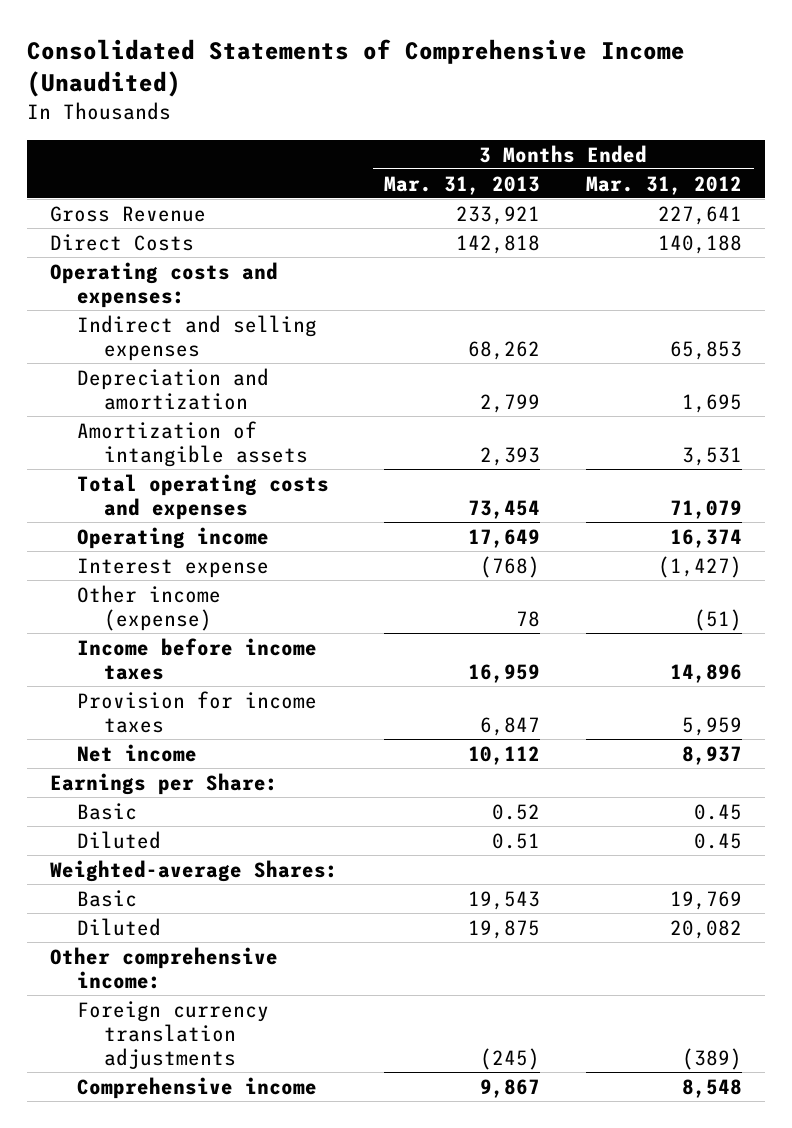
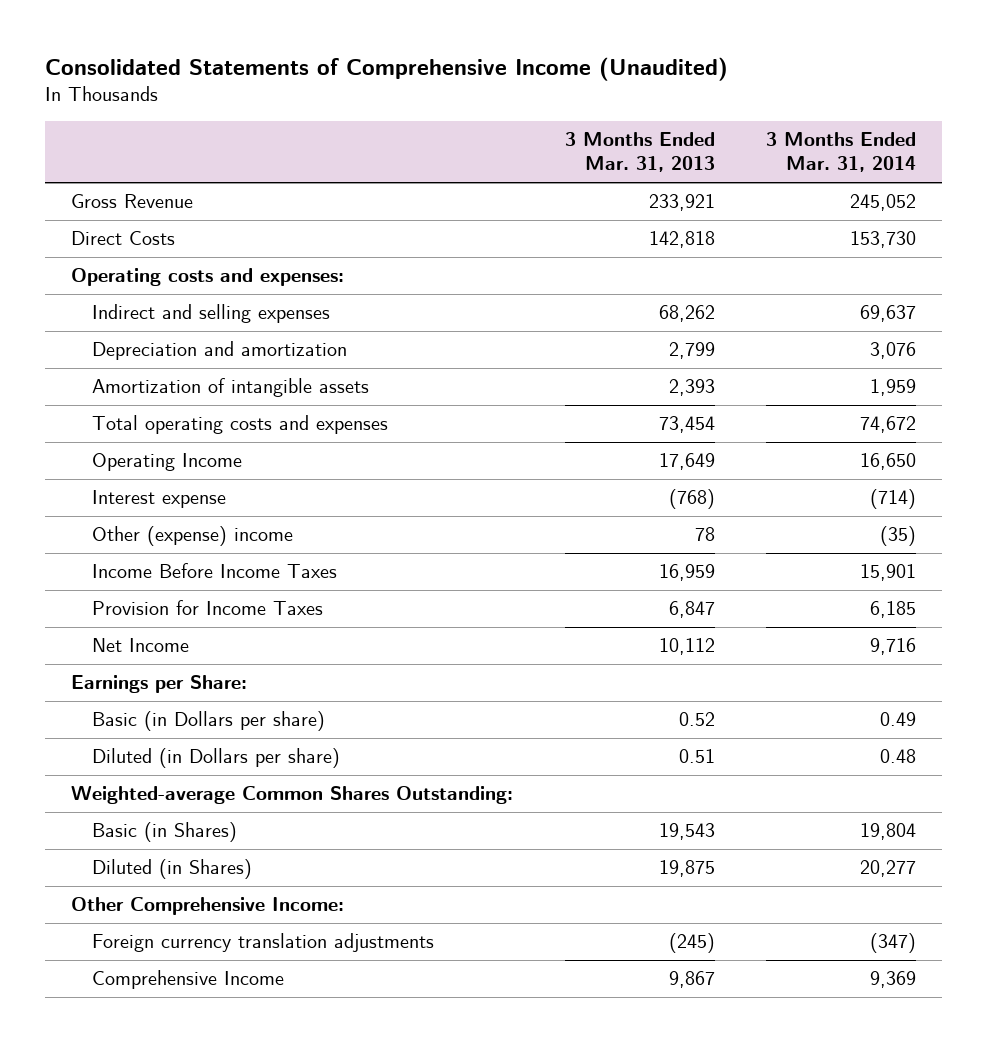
- | 3 Months Ended Mar. 31, 2013 | 3 Months Ended Mar. 31, 2012
+ | 3 Months Ended Mar. 31, 2013 | 3 Months Ended Mar. 31, 2014
- Operating income | 17,649 | 16,374
+ Operating Income | 17,649 | 16,650
- Other income (expense) | 78 | (51)
- Income before income taxes | 16,959 | 14,896
- Provision for income taxes | 6,847 | 5,959
- Net income | 10,112 | 8,937
+ Other (expense) income | 78 | (35)
+ Income Before Income Taxes | 16,959 | 15,901
+ Provision for Income Taxes | 6,847 | 6,185
+ Net Income | 10,112 | 9,716
- Basic | 0.52 | 0.45
- Diluted | 0.51 | 0.45
- Weighted-average Shares:
- Basic | 19,543 | 19,769
- Diluted | 19,875 | 20,082
- Other comprehensive income:
+ Basic (in Dollars per share) | 0.52 | 0.49
+ Diluted (in Dollars per share) | 0.51 | 0.48
+ Weighted-average Common Shares Outstanding:
+ Basic (in Shares) | 19,543 | 19,804
+ Diluted (in Shares) | 19,875 | 20,277
+ Other Comprehensive Income:
- Comprehensive income | 9,867 | 8,548
+ Comprehensive Income | 9,867 | 9,369

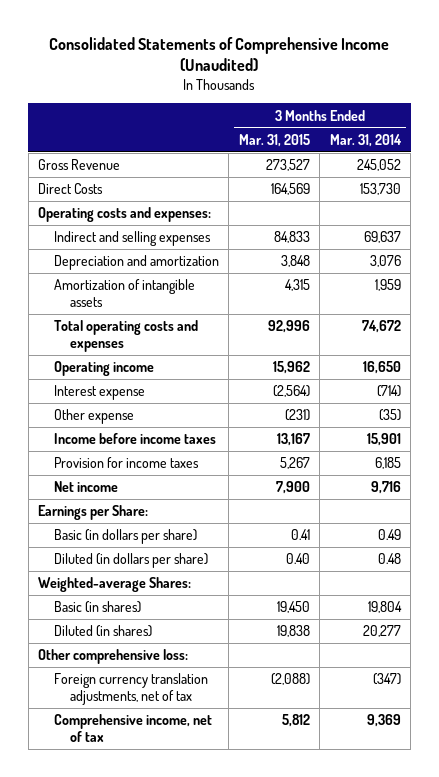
- | 3 Months Ended Mar. 31, 2013 | 3 Months Ended Mar. 31, 2014
+ | 3 Months Ended Mar. 31, 2015 | 3 Months Ended Mar. 31, 2014
- Operating Income | 17,649 | 16,650
+ Operating income | 15,962 | 16,650
- Other (expense) income | 78 | (35)
- Income Before Income Taxes | 16,959 | 15,901
- Provision for Income Taxes | 6,847 | 6,185
- Net Income | 10,112 | 9,716
+ Other expense | (231) | (35)
+ Income before income taxes | 13,167 | 15,901
+ Provision for income taxes | 5,267 | 6,185
+ Net income | 7,900 | 9,716
- Basic (in Dollars per share) | 0.52 | 0.49
- Diluted (in Dollars per share) | 0.51 | 0.48
- Weighted-average Common Shares Outstanding:
- Basic (in Shares) | 19,543 | 19,804
- Diluted (in Shares) | 19,875 | 20,277
- Other Comprehensive Income:
- Foreign currency translation adjustments | (245) | (347)
- Comprehensive Income | 9,867 | 9,369
+ Basic (in dollars per share) | 0.41 | 0.49
+ Diluted (in dollars per share) | 0.40 | 0.48
+ Weighted-average Shares:
+ Basic (in shares) | 19,450 | 19,804
+ Diluted (in shares) | 19,838 | 20,277
+ Other comprehensive loss:
+ Foreign currency translation adjustments, net of tax | (2,088) | (347)
+ Comprehensive income, net of tax | 5,812 | 9,369

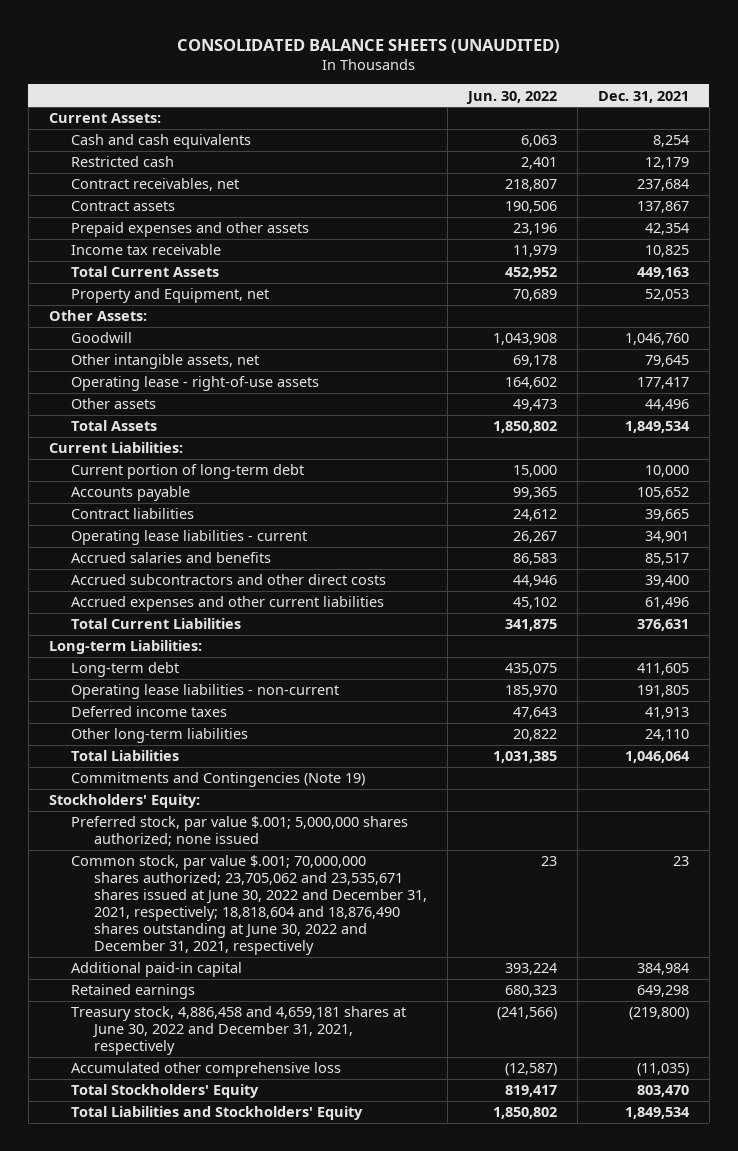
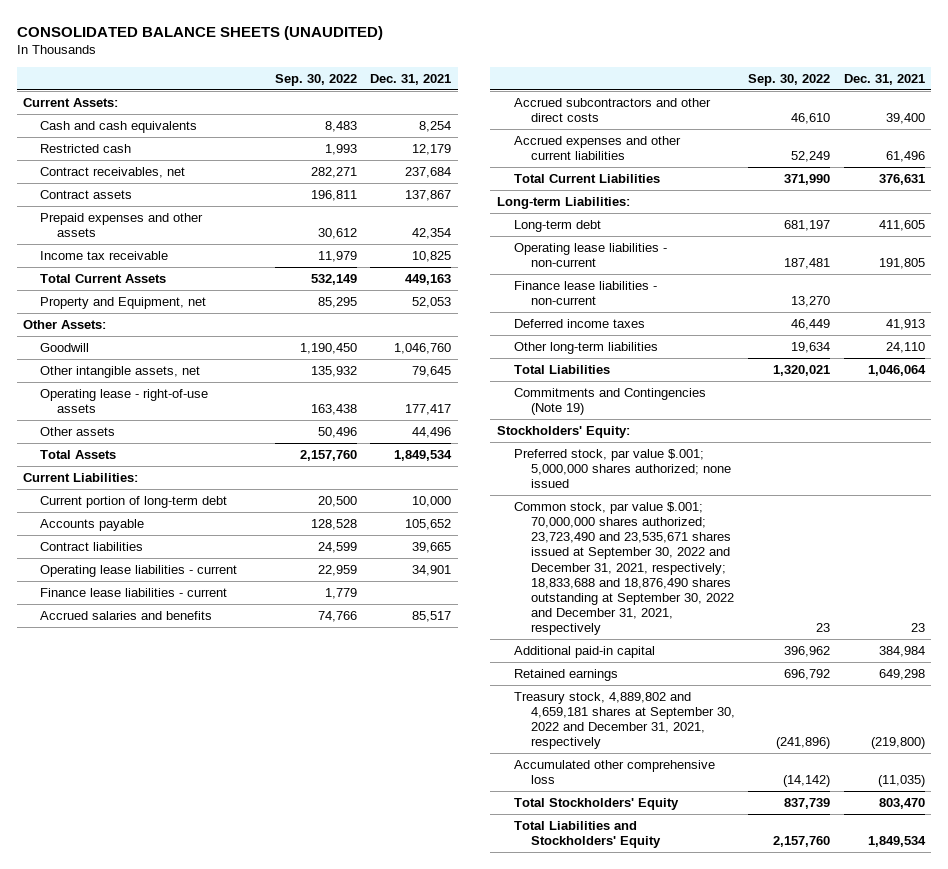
- | Jun. 30, 2022 | Dec. 31, 2021
+ | Sep. 30, 2022 | Dec. 31, 2021
+ Finance lease liabilities - current | 1,779 |
+ Finance lease liabilities - non-current | 13,270 |
- Common stock, par value $.001; 70,000,000 shares authorized; 23,705,062 and 23,535,671 shares issued at June 30, 2022 and December 31, 2021, respectively; 18,818,604 and 18,876,490 shares outstanding at June 30, 2022 and December 31, 2021, respectively | 23 | 23
+ Common stock, par value $.001; 70,000,000 shares authorized; 23,723,490 and 23,535,671 shares issued at September 30, 2022 and December 31, 2021, respectively; 18,833,688 and 18,876,490 shares outstanding at September 30, 2022 and December 31, 2021, respectively | 23 | 23
- Treasury stock, 4,886,458 and 4,659,181 shares at June 30, 2022 and December 31, 2021, respectively | (241,566) | (219,800)
+ Treasury stock, 4,889,802 and 4,659,181 shares at September 30, 2022 and December 31, 2021, respectively | (241,896) | (219,800)

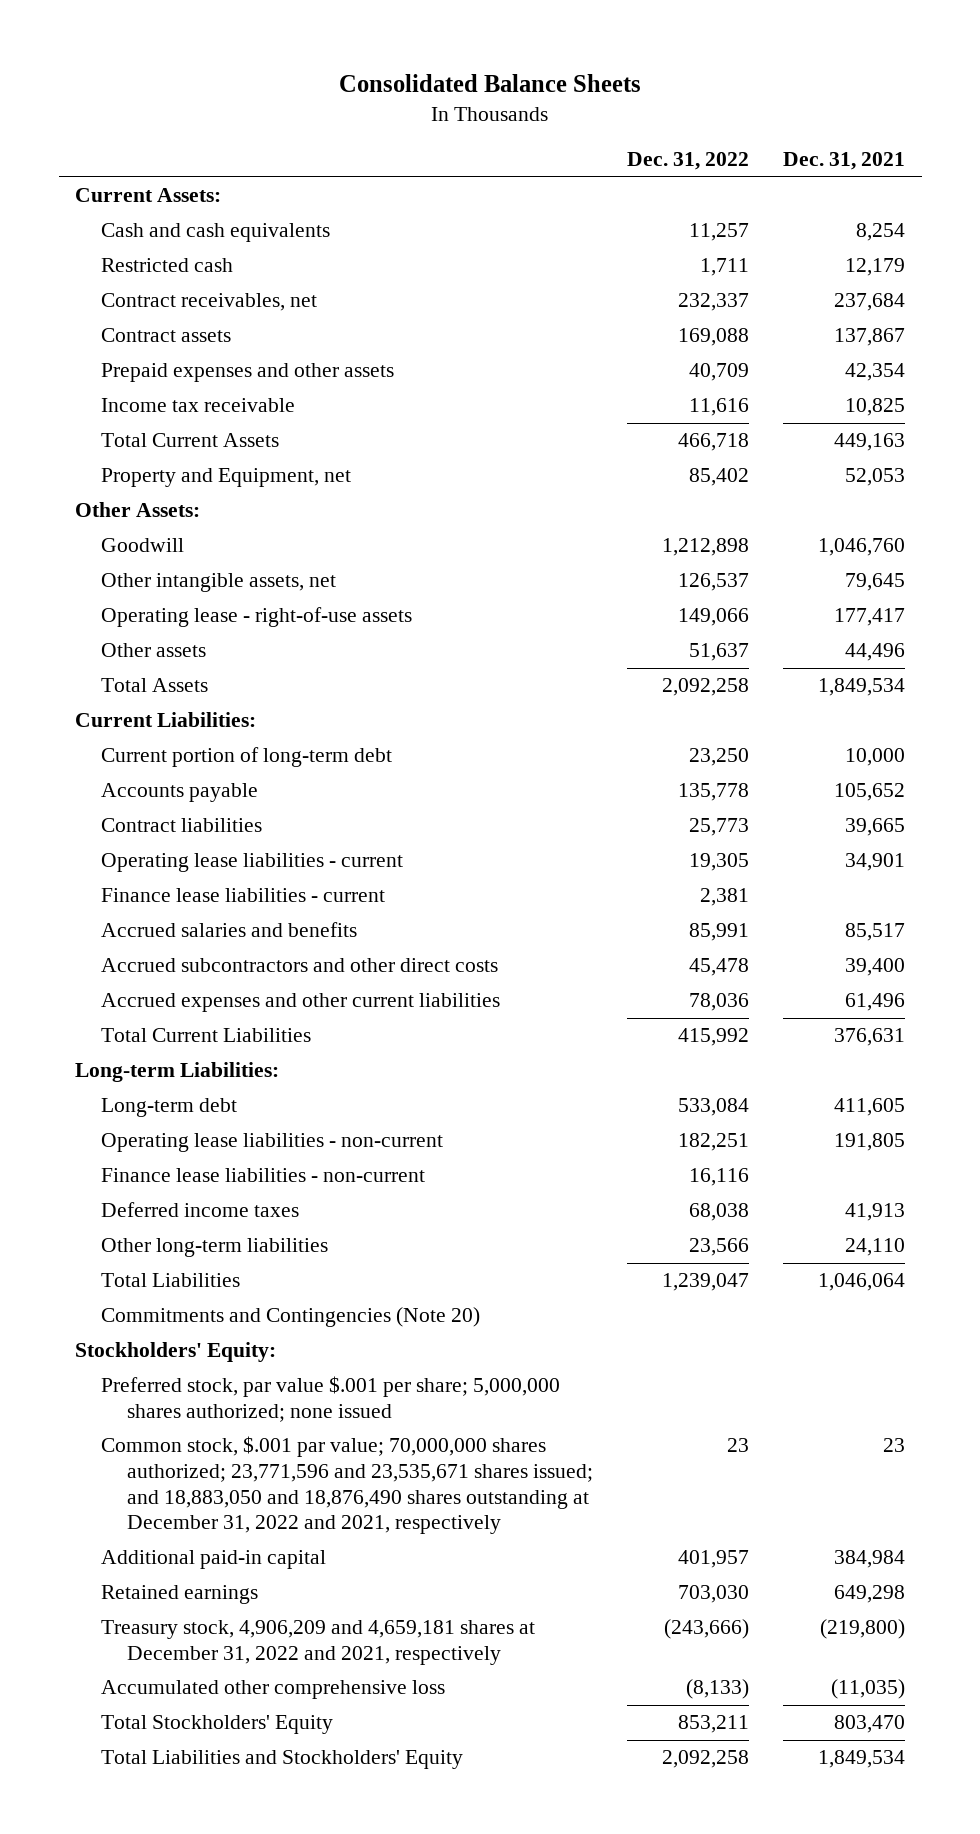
- CONSOLIDATED BALANCE SHEETS (UNAUDITED)
+ Consolidated Balance Sheets
- | Sep. 30, 2022 | Dec. 31, 2021
+ | Dec. 31, 2022 | Dec. 31, 2021
- Commitments and Contingencies (Note 19)
+ Commitments and Contingencies (Note 20)
- Preferred stock, par value $.001; 5,000,000 shares authorized; none issued
- Common stock, par value $.001; 70,000,000 shares authorized; 23,723,490 and 23,535,671 shares issued at September 30, 2022 and December 31, 2021, respectively; 18,833,688 and 18,876,490 shares outstanding at September 30, 2022 and December 31, 2021, respectively | 23 | 23
+ Preferred stock, par value $.001 per share; 5,000,000 shares authorized; none issued
+ Common stock, $.001 par value; 70,000,000 shares authorized; 23,771,596 and 23,535,671 shares issued; and 18,883,050 and 18,876,490 shares outstanding at December 31, 2022 and 2021, respectively | 23 | 23
- Treasury stock, 4,889,802 and 4,659,181 shares at September 30, 2022 and December 31, 2021, respectively | (241,896) | (219,800)
+ Treasury stock, 4,906,209 and 4,659,181 shares at December 31, 2022 and 2021, respectively | (243,666) | (219,800)

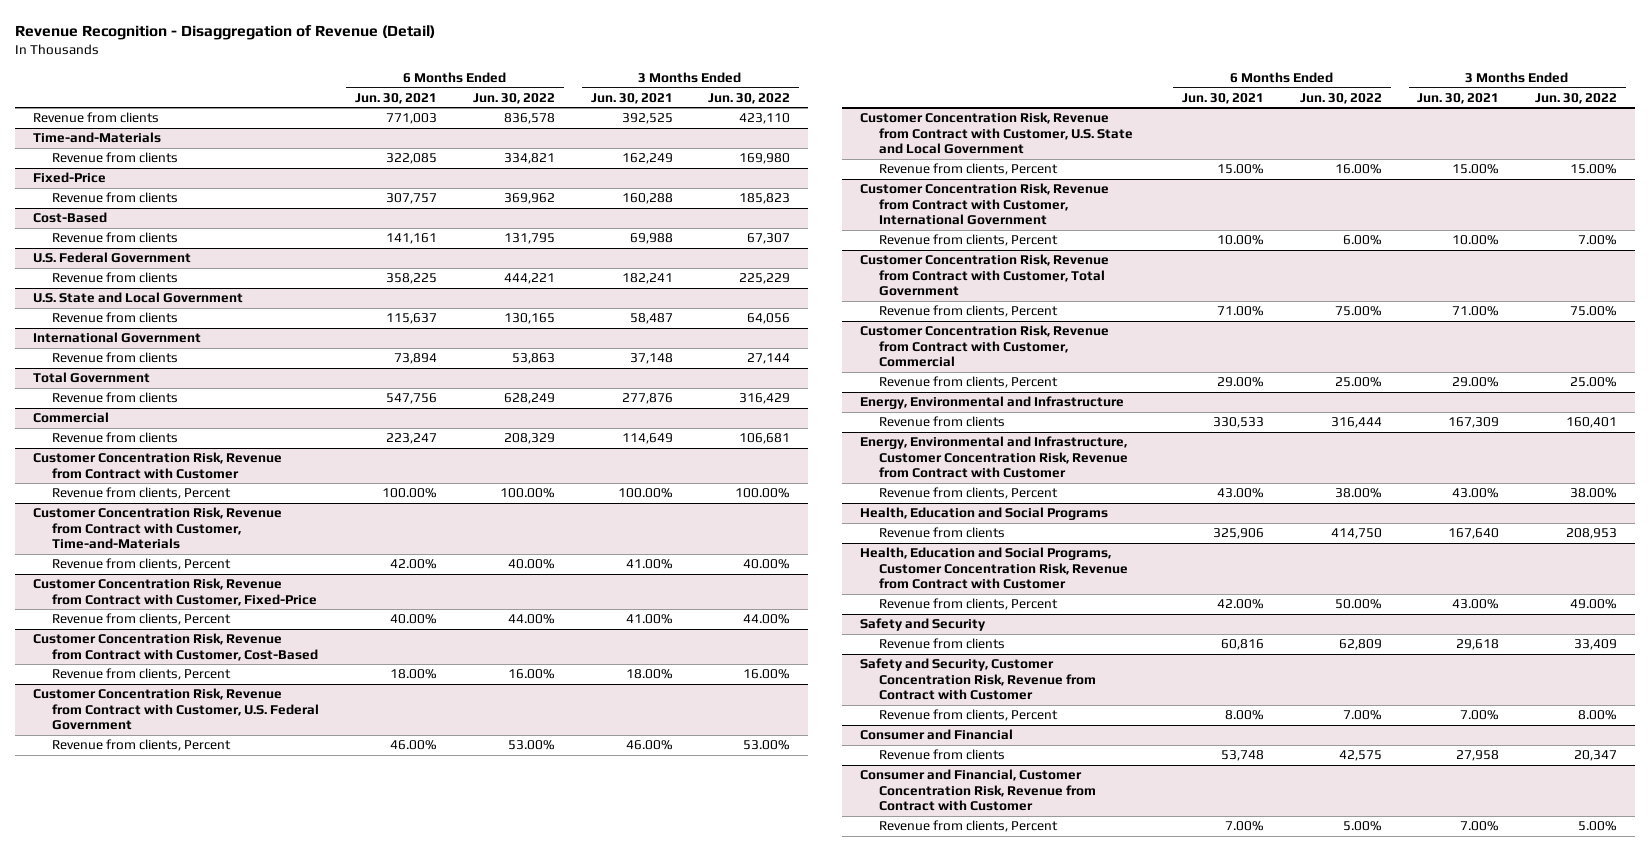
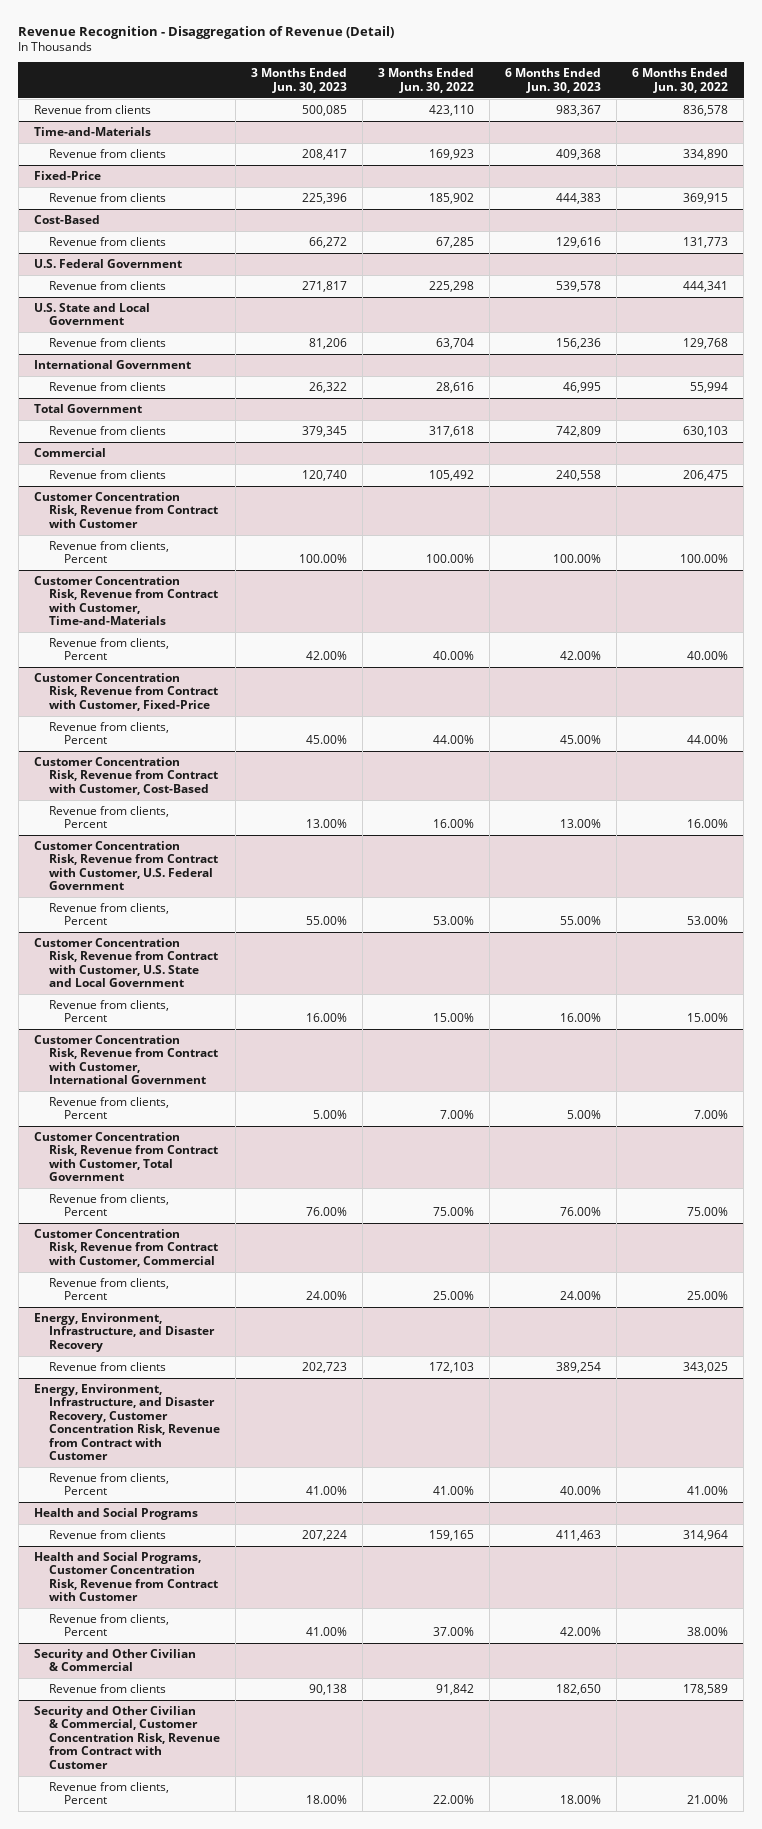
- | 6 Months Ended Jun. 30, 2021 | 6 Months Ended Jun. 30, 2022 | 3 Months Ended Jun. 30, 2021 | 3 Months Ended Jun. 30, 2022
+ | 3 Months Ended Jun. 30, 2023 | 3 Months Ended Jun. 30, 2022 | 6 Months Ended Jun. 30, 2023 | 6 Months Ended Jun. 30, 2022
@ Time-and-Materials
- Revenue from clients | 322,085 | 334,821 | 162,249 | 169,980
+ Revenue from clients | 208,417 | 169,923 | 409,368 | 334,890
@ Fixed-Price
- Revenue from clients | 307,757 | 369,962 | 160,288 | 185,823
+ Revenue from clients | 225,396 | 185,902 | 444,383 | 369,915
@ Cost-Based
- Revenue from clients | 141,161 | 131,795 | 69,988 | 67,307
+ Revenue from clients | 66,272 | 67,285 | 129,616 | 131,773
@ U.S. Federal Government
- Revenue from clients | 358,225 | 444,221 | 182,241 | 225,229
+ Revenue from clients | 271,817 | 225,298 | 539,578 | 444,341
@ U.S. State and Local Government
- Revenue from clients | 115,637 | 130,165 | 58,487 | 64,056
+ Revenue from clients | 81,206 | 63,704 | 156,236 | 129,768
@ International Government
- Revenue from clients | 73,894 | 53,863 | 37,148 | 27,144
+ Revenue from clients | 26,322 | 28,616 | 46,995 | 55,994
@ Total Government
- Revenue from clients | 547,756 | 628,249 | 277,876 | 316,429
+ Revenue from clients | 379,345 | 317,618 | 742,809 | 630,103
@ Commercial
- Revenue from clients | 223,247 | 208,329 | 114,649 | 106,681
+ Revenue from clients | 120,740 | 105,492 | 240,558 | 206,475
@ Customer Concentration Risk, Revenue from Contract with Customer, U.S. State and Local Government
- Revenue from clients, Percent | 15.00% | 16.00% | 15.00% | 15.00%
+ Revenue from clients, Percent | 16.00% | 15.00% | 16.00% | 15.00%
@ Customer Concentration Risk, Revenue from Contract with Customer, International Government
- Revenue from clients, Percent | 10.00% | 6.00% | 10.00% | 7.00%
+ Revenue from clients, Percent | 5.00% | 7.00% | 5.00% | 7.00%
- Energy, Environmental and Infrastructure
- Revenue from clients | 330,533 | 316,444 | 167,309 | 160,401
- Energy, Environmental and Infrastructure, Customer Concentration Risk, Revenue from Contract with Customer
- Revenue from clients, Percent | 43.00% | 38.00% | 43.00% | 38.00%
- Health, Education and Social Programs
- Revenue from clients | 325,906 | 414,750 | 167,640 | 208,953
- Health, Education and Social Programs, Customer Concentration Risk, Revenue from Contract with Customer
- Revenue from clients, Percent | 42.00% | 50.00% | 43.00% | 49.00%
- Safety and Security
- Revenue from clients | 60,816 | 62,809 | 29,618 | 33,409
- Safety and Security, Customer Concentration Risk, Revenue from Contract with Customer
- Revenue from clients, Percent | 8.00% | 7.00% | 7.00% | 8.00%
- Consumer and Financial
- Revenue from clients | 53,748 | 42,575 | 27,958 | 20,347
- Consumer and Financial, Customer Concentration Risk, Revenue from Contract with Customer
- Revenue from clients, Percent | 7.00% | 5.00% | 7.00% | 5.00%
+ Energy, Environment, Infrastructure, and Disaster Recovery
+ Revenue from clients | 202,723 | 172,103 | 389,254 | 343,025
+ Energy, Environment, Infrastructure, and Disaster Recovery, Customer Concentration Risk, Revenue from Contract with Customer
+ Revenue from clients, Percent | 41.00% | 41.00% | 40.00% | 41.00%
+ Health and Social Programs
+ Revenue from clients | 207,224 | 159,165 | 411,463 | 314,964
+ Health and Social Programs, Customer Concentration Risk, Revenue from Contract with Customer
+ Revenue from clients, Percent | 41.00% | 37.00% | 42.00% | 38.00%
+ Security and Other Civilian & Commercial
+ Revenue from clients | 90,138 | 91,842 | 182,650 | 178,589
+ Security and Other Civilian & Commercial, Customer Concentration Risk, Revenue from Contract with Customer
+ Revenue from clients, Percent | 18.00% | 22.00% | 18.00% | 21.00%

